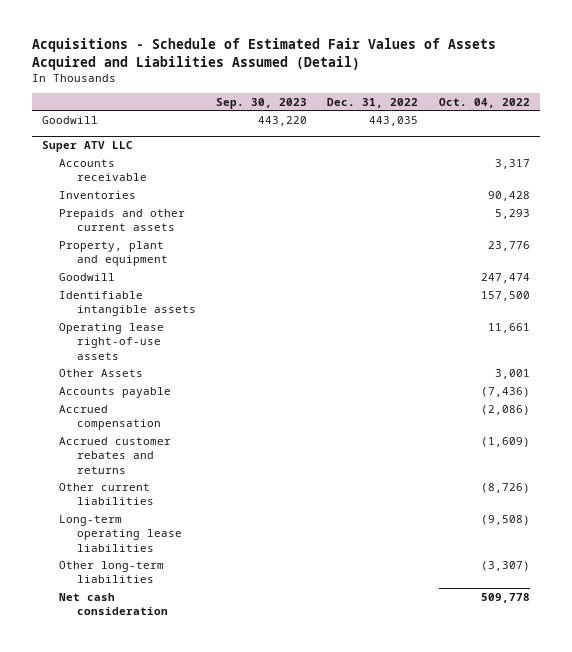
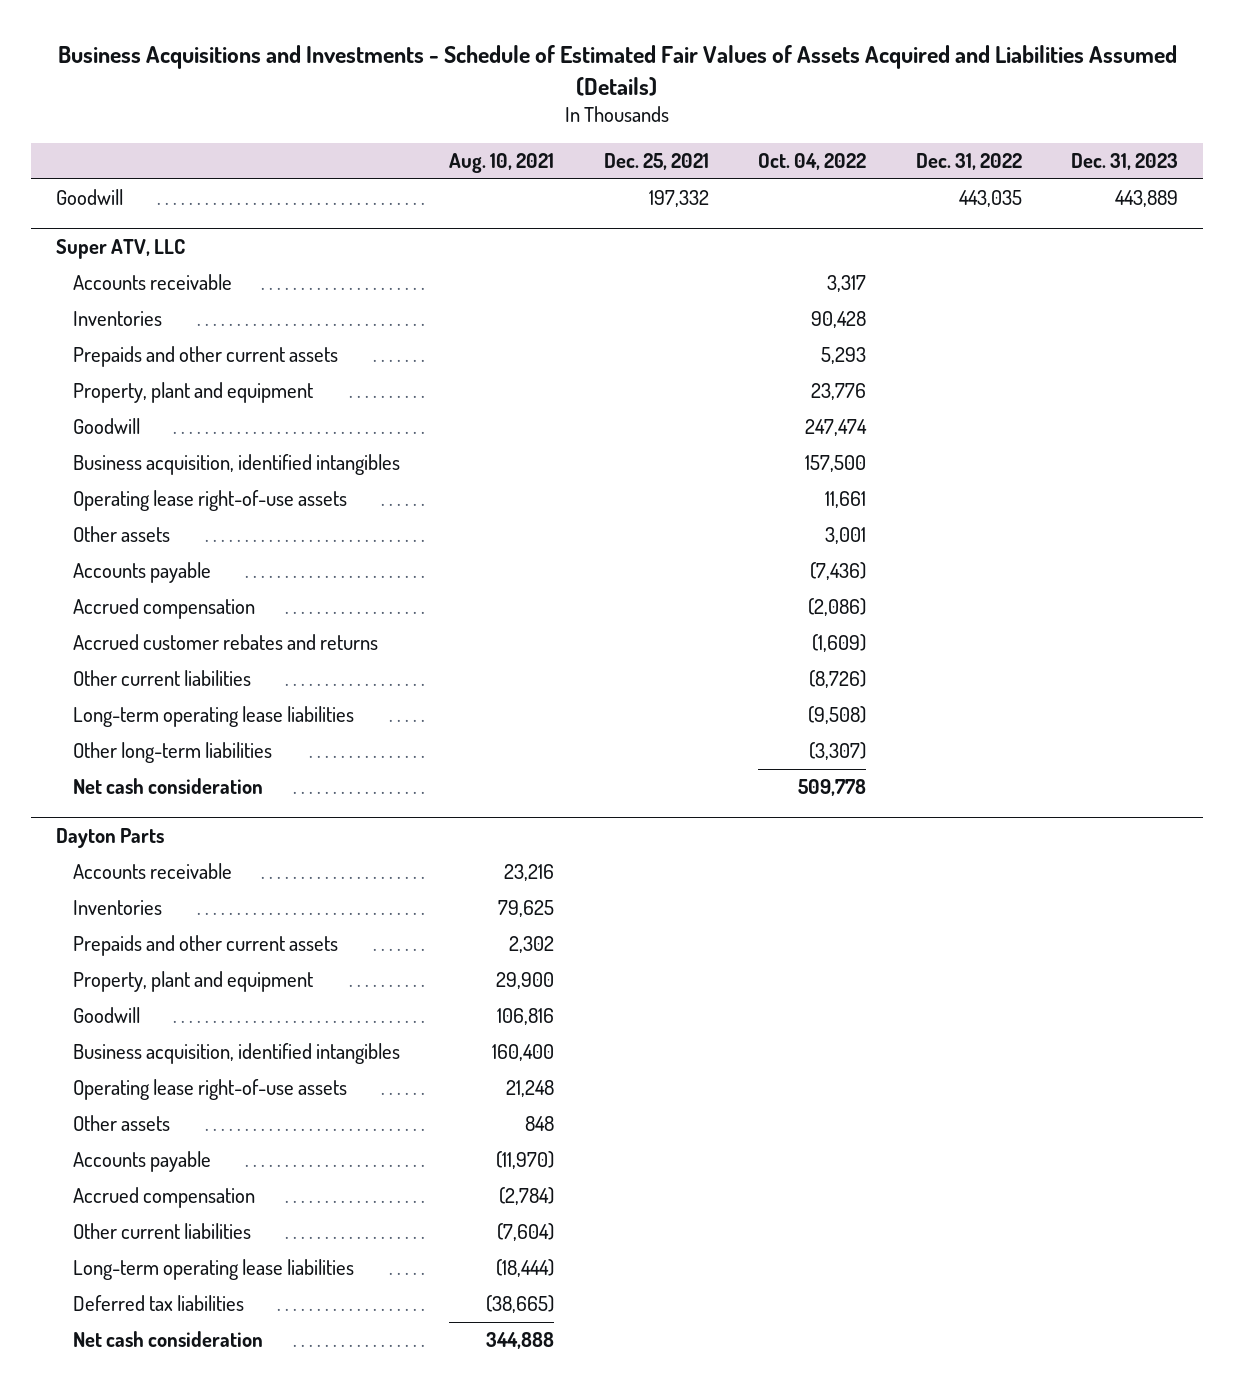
- Acquisitions - Schedule of Estimated Fair Values of Assets Acquired and Liabilities Assumed (Detail)
+ Business Acquisitions and Investments - Schedule of Estimated Fair Values of Assets Acquired and Liabilities Assumed (Details)
- | Sep. 30, 2023 | Dec. 31, 2022 | Oct. 04, 2022
+ | Aug. 10, 2021 | Dec. 25, 2021 | Oct. 04, 2022 | Dec. 31, 2022 | Dec. 31, 2023
- Super ATV LLC
+ Super ATV, LLC
- Identifiable intangible assets | | | 157,500
+ Business acquisition, identified intangibles | | | 157,500 | |
- Other Assets | | | 3,001
+ Other assets | | | 3,001 | |
+ Dayton Parts
+ Accounts receivable | 23,216 | | | |
+ Inventories | 79,625 | | | |
+ Prepaids and other current assets | 2,302 | | | |
+ Property, plant and equipment | 29,900 | | | |
+ Goodwill | 106,816 | | | |
+ Business acquisition, identified intangibles | 160,400 | | | |
+ Operating lease right-of-use assets | 21,248 | | | |
+ Other assets | 848 | | | |
+ Accounts payable | (11,970) | | | |
+ Accrued compensation | (2,784) | | | |
+ Other current liabilities | (7,604) | | | |
+ Long-term operating lease liabilities | (18,444) | | | |
+ Deferred tax liabilities | (38,665) | | | |
+ Net cash consideration | 344,888 | | | |

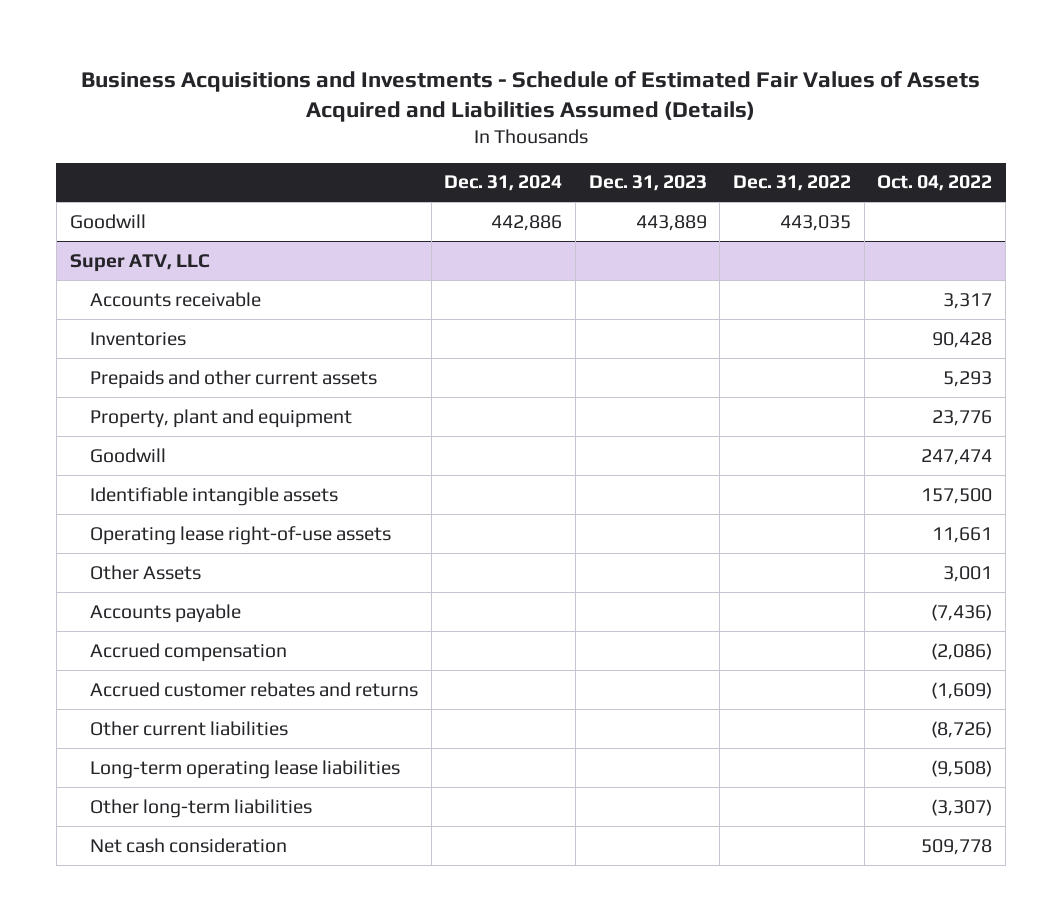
- | Aug. 10, 2021 | Dec. 25, 2021 | Oct. 04, 2022 | Dec. 31, 2022 | Dec. 31, 2023
+ | Dec. 31, 2024 | Dec. 31, 2023 | Dec. 31, 2022 | Oct. 04, 2022
@ Super ATV, LLC
- Business acquisition, identified intangibles | | | 157,500 | |
+ Identifiable intangible assets | | | | 157,500
- Other assets | | | 3,001 | |
+ Other Assets | | | | 3,001
- Dayton Parts
- Accounts receivable | 23,216 | | | |
- Inventories | 79,625 | | | |
- Prepaids and other current assets | 2,302 | | | |
- Property, plant and equipment | 29,900 | | | |
- Goodwill | 106,816 | | | |
- Business acquisition, identified intangibles | 160,400 | | | |
- Operating lease right-of-use assets | 21,248 | | | |
- Other assets | 848 | | | |
- Accounts payable | (11,970) | | | |
- Accrued compensation | (2,784) | | | |
- Other current liabilities | (7,604) | | | |
- Long-term operating lease liabilities | (18,444) | | | |
- Deferred tax liabilities | (38,665) | | | |
- Net cash consideration | 344,888 | | | |

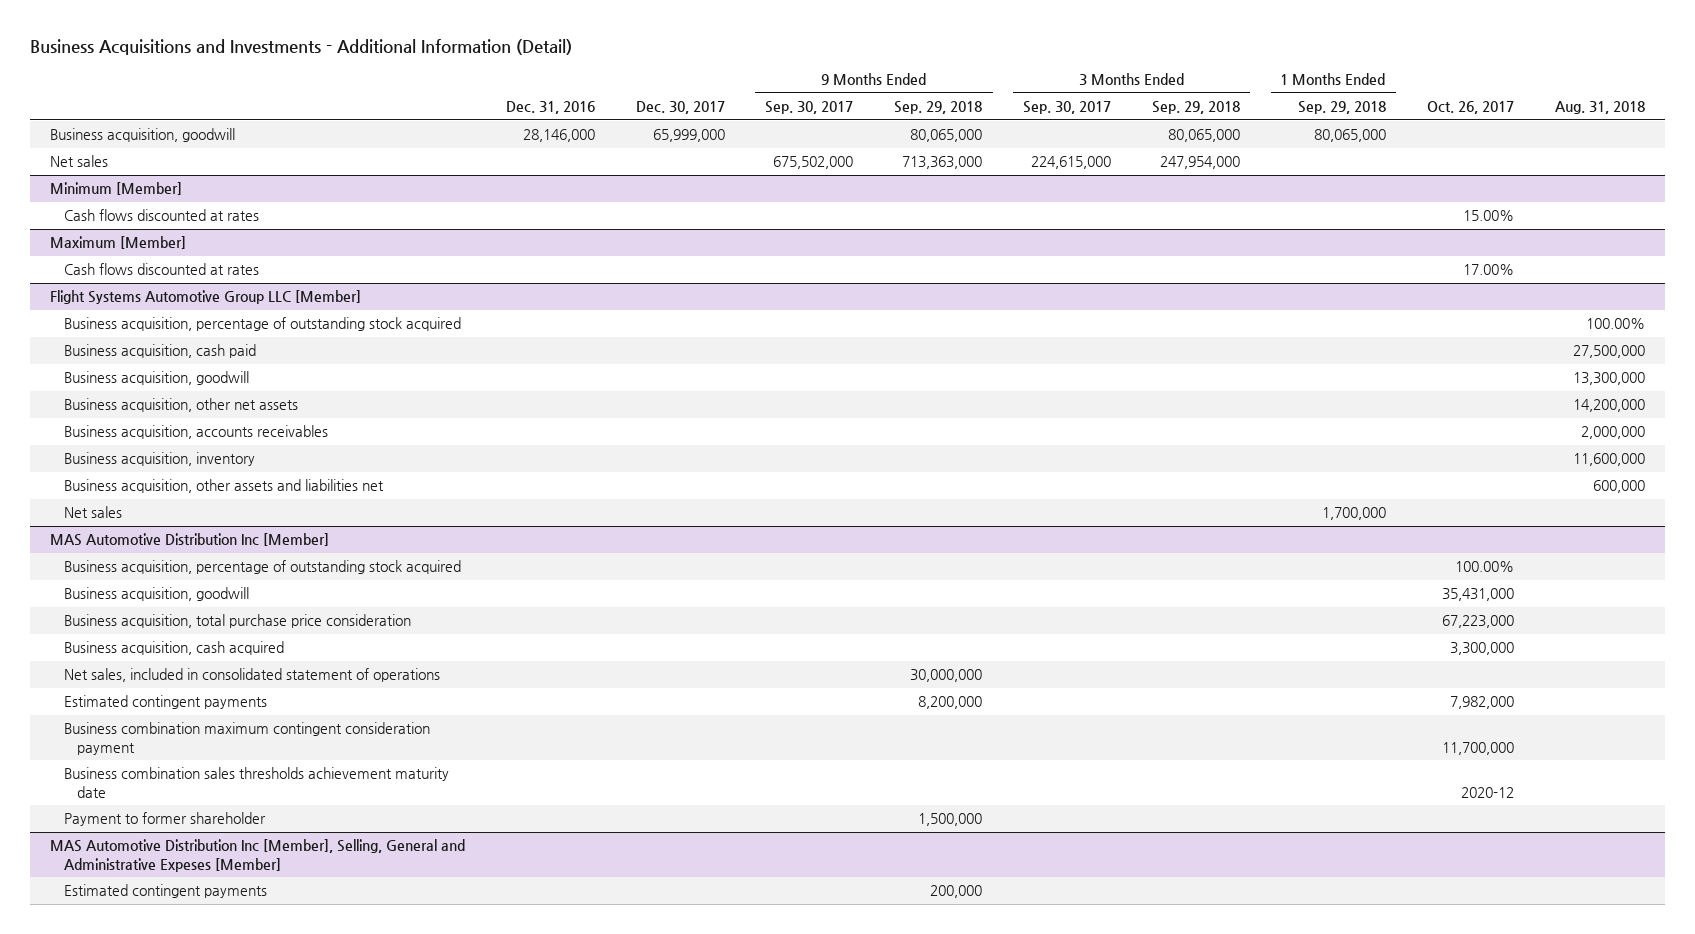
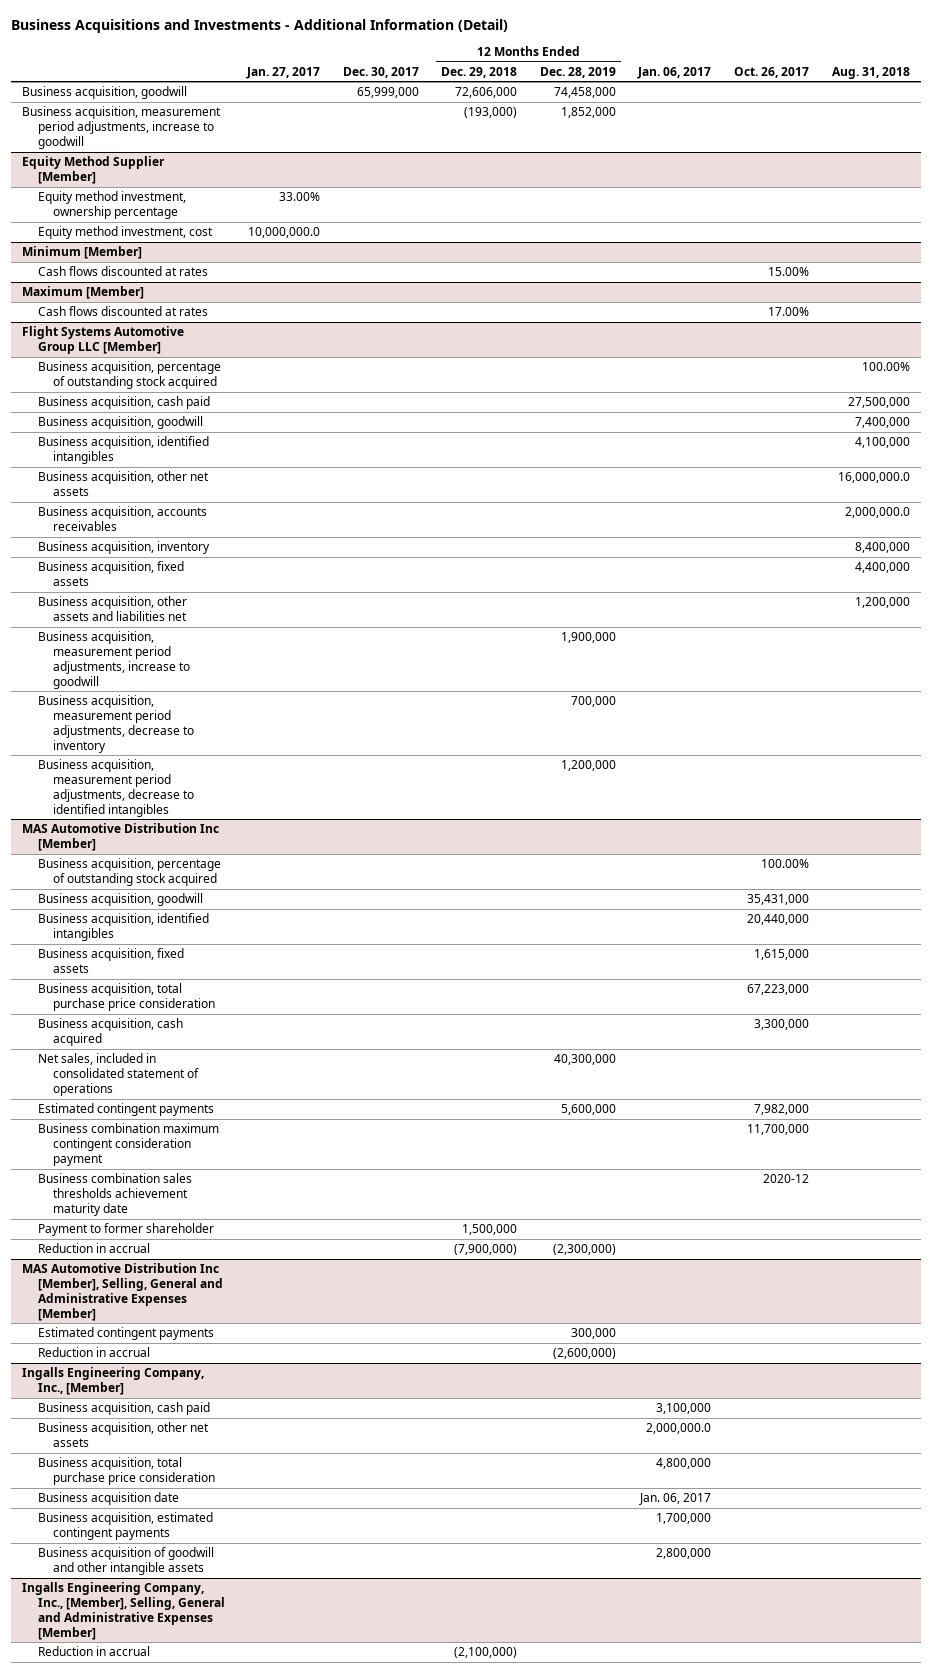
- | Dec. 31, 2016 | Dec. 30, 2017 | 9 Months Ended Sep. 30, 2017 | 9 Months Ended Sep. 29, 2018 | 3 Months Ended Sep. 30, 2017 | 3 Months Ended Sep. 29, 2018 | 1 Months Ended Sep. 29, 2018 | Oct. 26, 2017 | Aug. 31, 2018
+ | Jan. 27, 2017 | Dec. 30, 2017 | 12 Months Ended Dec. 29, 2018 | 12 Months Ended Dec. 28, 2019 | Jan. 06, 2017 | Oct. 26, 2017 | Aug. 31, 2018
- Net sales | | | 675,502,000 | 713,363,000 | 224,615,000 | 247,954,000 | | |
+ Business acquisition, measurement period adjustments, increase to goodwill | | | (193,000) | 1,852,000 | | |
+ Equity Method Supplier [Member]
+ Equity method investment, ownership percentage | 33.00% | | | | | |
+ Equity method investment, cost | 10,000,000.0 | | | | | |
@ Flight Systems Automotive Group LLC [Member]
- Business acquisition, goodwill | | | | | | | | | 13,300,000
- Business acquisition, other net assets | | | | | | | | | 14,200,000
- Business acquisition, accounts receivables | | | | | | | | | 2,000,000
- Business acquisition, inventory | | | | | | | | | 11,600,000
- Business acquisition, other assets and liabilities net | | | | | | | | | 600,000
- Net sales | | | | | | | 1,700,000 | |
+ Business acquisition, goodwill | | | | | | | 7,400,000
+ Business acquisition, identified intangibles | | | | | | | 4,100,000
+ Business acquisition, other net assets | | | | | | | 16,000,000.0
+ Business acquisition, accounts receivables | | | | | | | 2,000,000.0
+ Business acquisition, inventory | | | | | | | 8,400,000
+ Business acquisition, fixed assets | | | | | | | 4,400,000
+ Business acquisition, other assets and liabilities net | | | | | | | 1,200,000
+ Business acquisition, measurement period adjustments, increase to goodwill | | | | 1,900,000 | | |
+ Business acquisition, measurement period adjustments, decrease to inventory | | | | 700,000 | | |
+ Business acquisition, measurement period adjustments, decrease to identified intangibles | | | | 1,200,000 | | |
@ MAS Automotive Distribution Inc [Member]
+ Business acquisition, identified intangibles | | | | | | 20,440,000 |
+ Business acquisition, fixed assets | | | | | | 1,615,000 |
- MAS Automotive Distribution Inc [Member], Selling, General and Administrative Expeses [Member]
@ MAS Automotive Distribution Inc [Member]
+ Reduction in accrual | | | (7,900,000) | (2,300,000) | | |
+ MAS Automotive Distribution Inc [Member], Selling, General and Administrative Expenses [Member]
+ Reduction in accrual | | | | (2,600,000) | | |
+ Ingalls Engineering Company, Inc., [Member]
+ Business acquisition, cash paid | | | | | 3,100,000 | |
+ Business acquisition, other net assets | | | | | 2,000,000.0 | |
+ Business acquisition, total purchase price consideration | | | | | 4,800,000 | |
+ Business acquisition date | | | | | Jan. 06, 2017 | |
+ Business acquisition, estimated contingent payments | | | | | 1,700,000 | |
+ Business acquisition of goodwill and other intangible assets | | | | | 2,800,000 | |
+ Ingalls Engineering Company, Inc., [Member], Selling, General and Administrative Expenses [Member]
+ Reduction in accrual | | | (2,100,000) | | | |

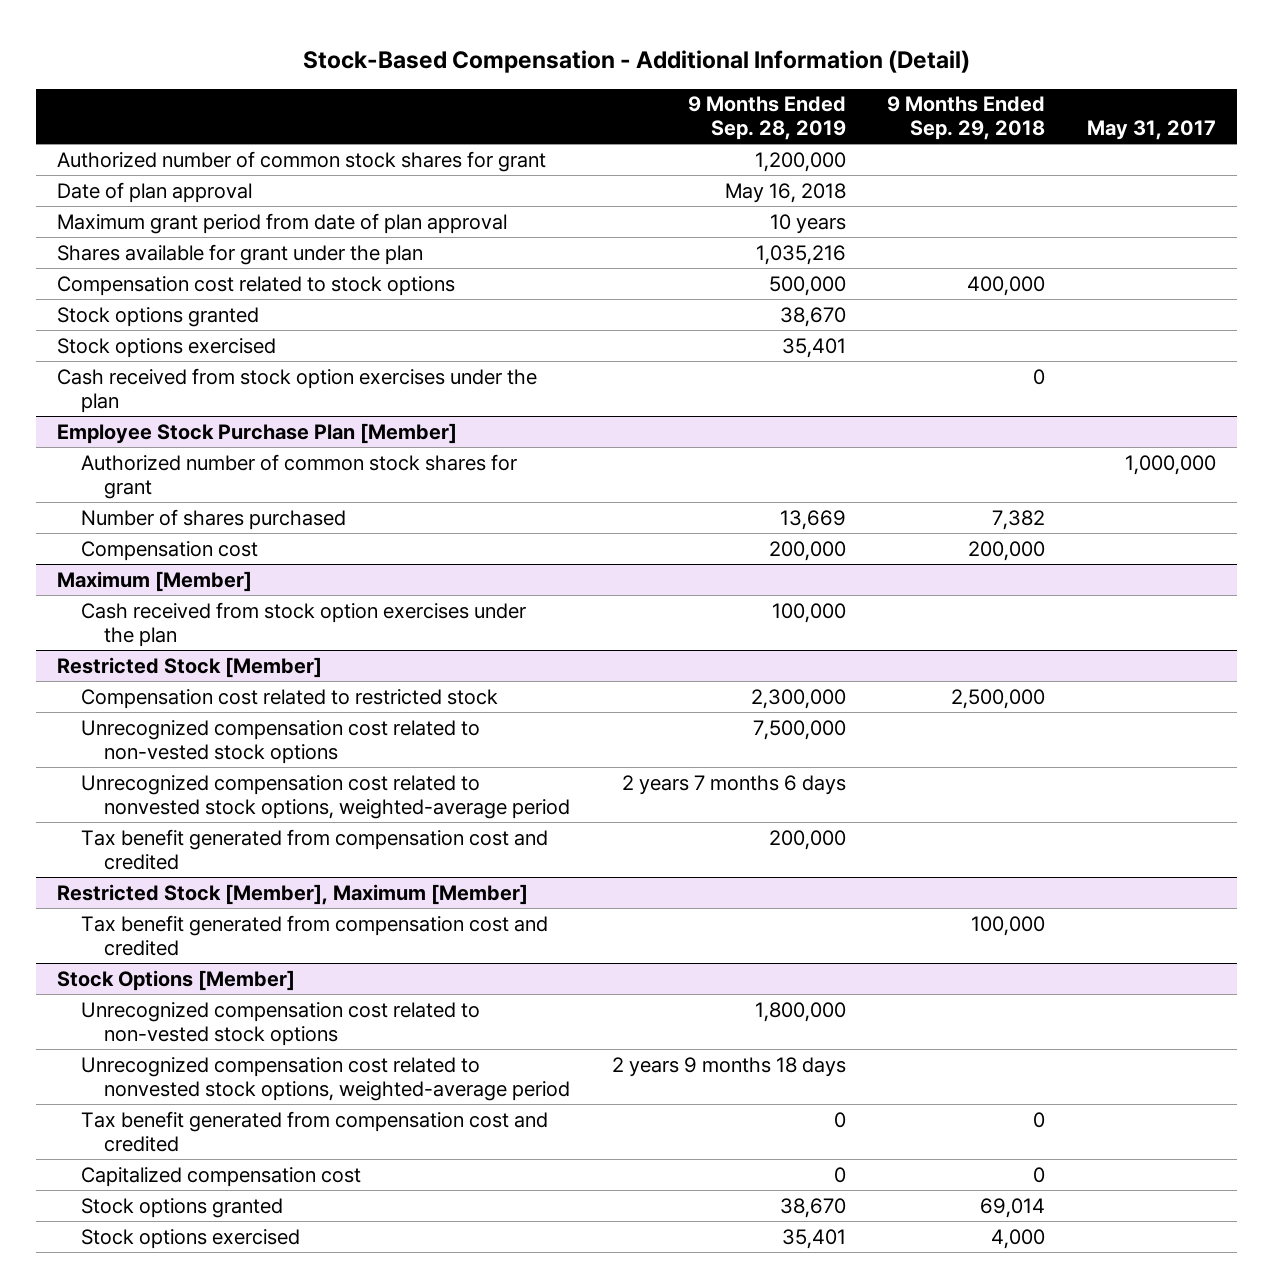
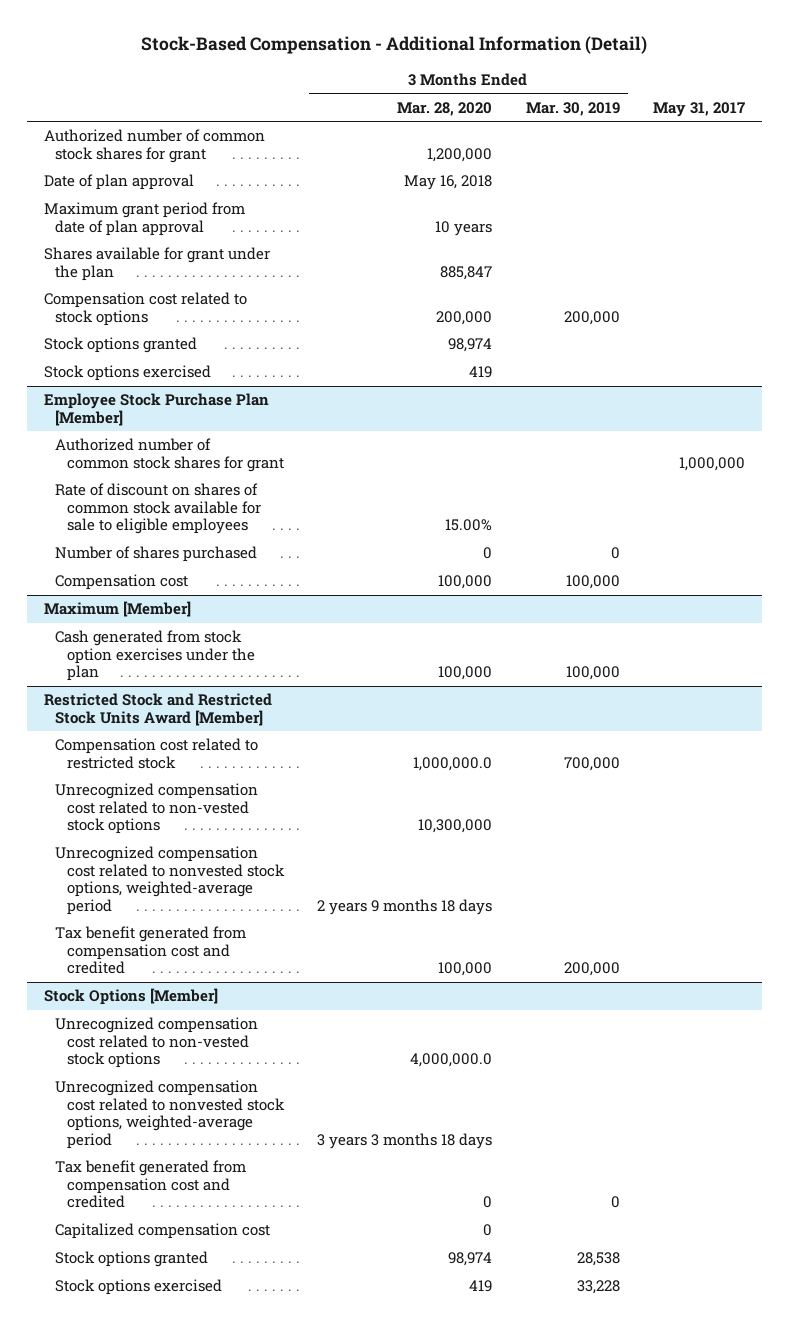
- | 9 Months Ended Sep. 28, 2019 | 9 Months Ended Sep. 29, 2018 | May 31, 2017
+ | 3 Months Ended Mar. 28, 2020 | 3 Months Ended Mar. 30, 2019 | May 31, 2017
- Cash received from stock option exercises under the plan | | 0 |
@ Employee Stock Purchase Plan [Member]
+ Rate of discount on shares of common stock available for sale to eligible employees | 15.00% | |
@ Maximum [Member]
- Cash received from stock option exercises under the plan | 100,000 | |
- Restricted Stock [Member]
- Compensation cost related to restricted stock | 2,300,000 | 2,500,000 |
- Unrecognized compensation cost related to non-vested stock options | 7,500,000 | |
- Unrecognized compensation cost related to nonvested stock options, weighted-average period | 2 years 7 months 6 days | |
- Tax benefit generated from compensation cost and credited | 200,000 | |
- Restricted Stock [Member], Maximum [Member]
- Tax benefit generated from compensation cost and credited | | 100,000 |
@ Maximum [Member]
+ Cash generated from stock option exercises under the plan | 100,000 | 100,000 |
+ Restricted Stock and Restricted Stock Units Award [Member]
+ Compensation cost related to restricted stock | 1,000,000.0 | 700,000 |
+ Unrecognized compensation cost related to non-vested stock options | 10,300,000 | |
+ Unrecognized compensation cost related to nonvested stock options, weighted-average period | 2 years 9 months 18 days | |
+ Tax benefit generated from compensation cost and credited | 100,000 | 200,000 |

